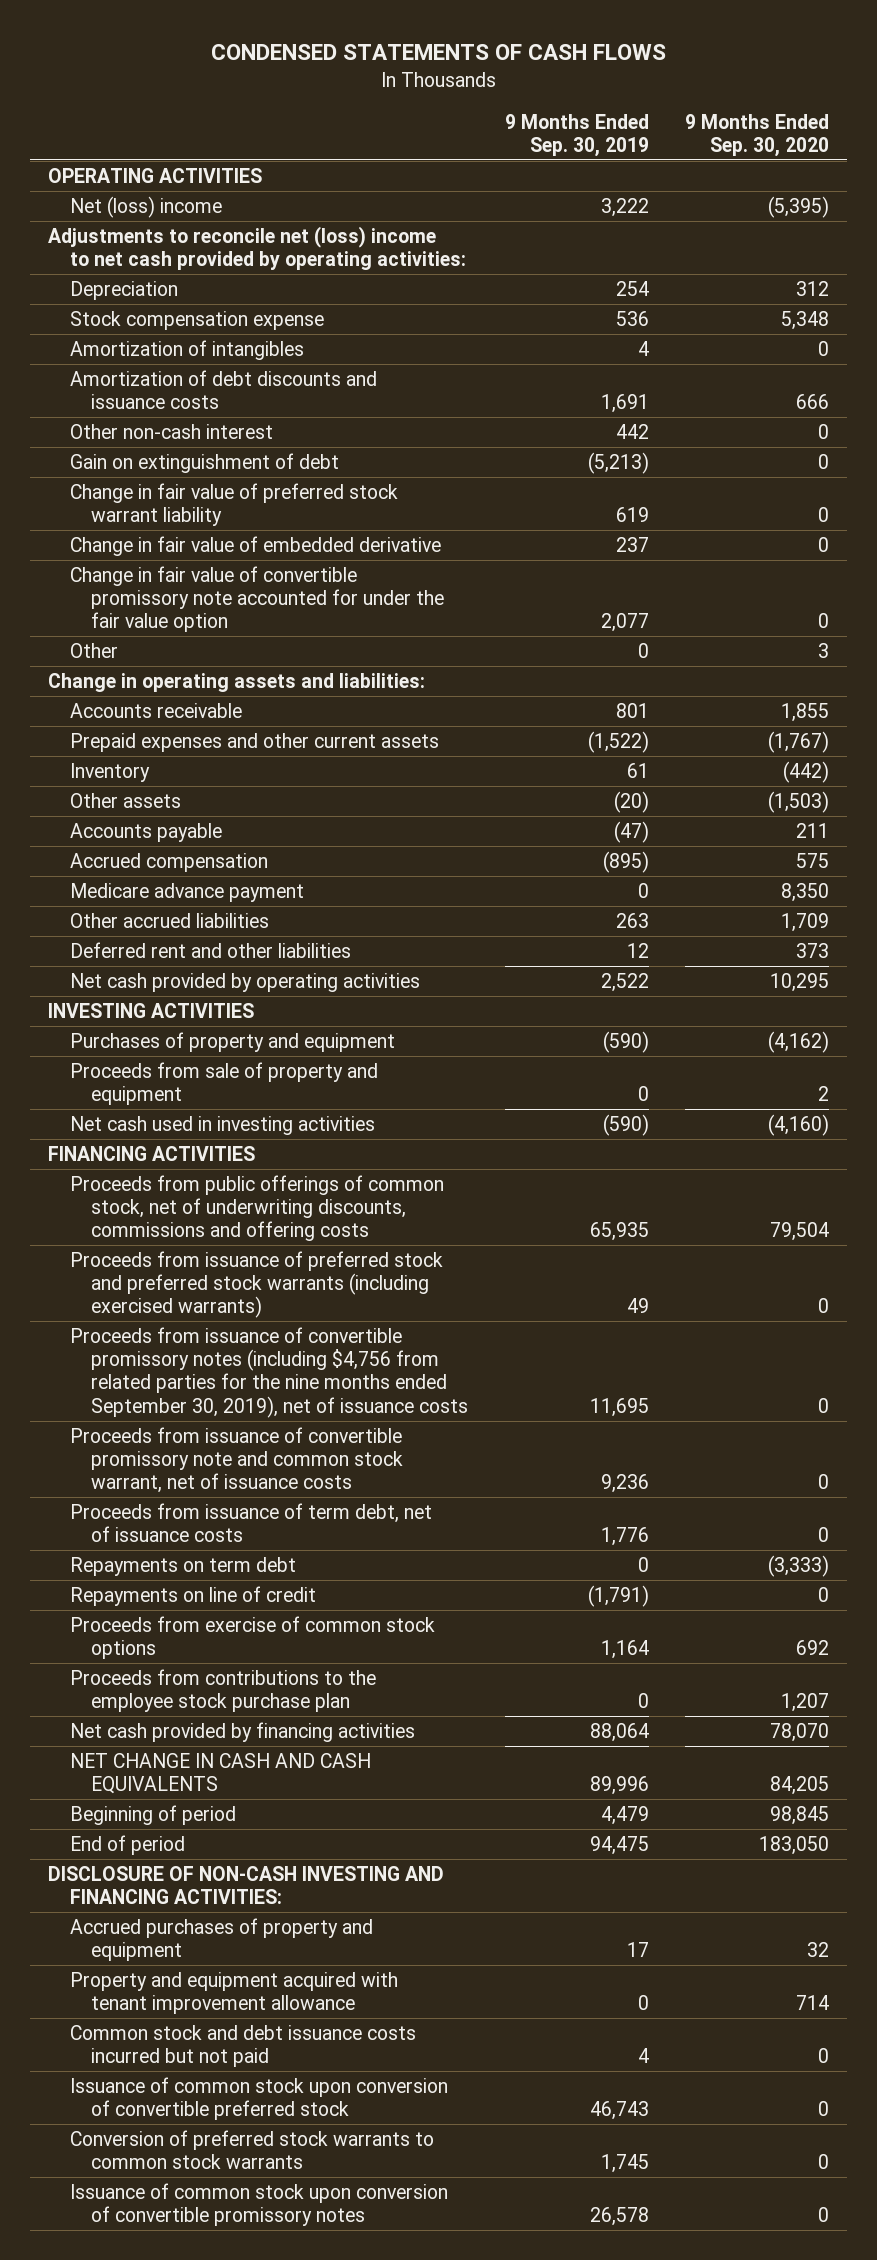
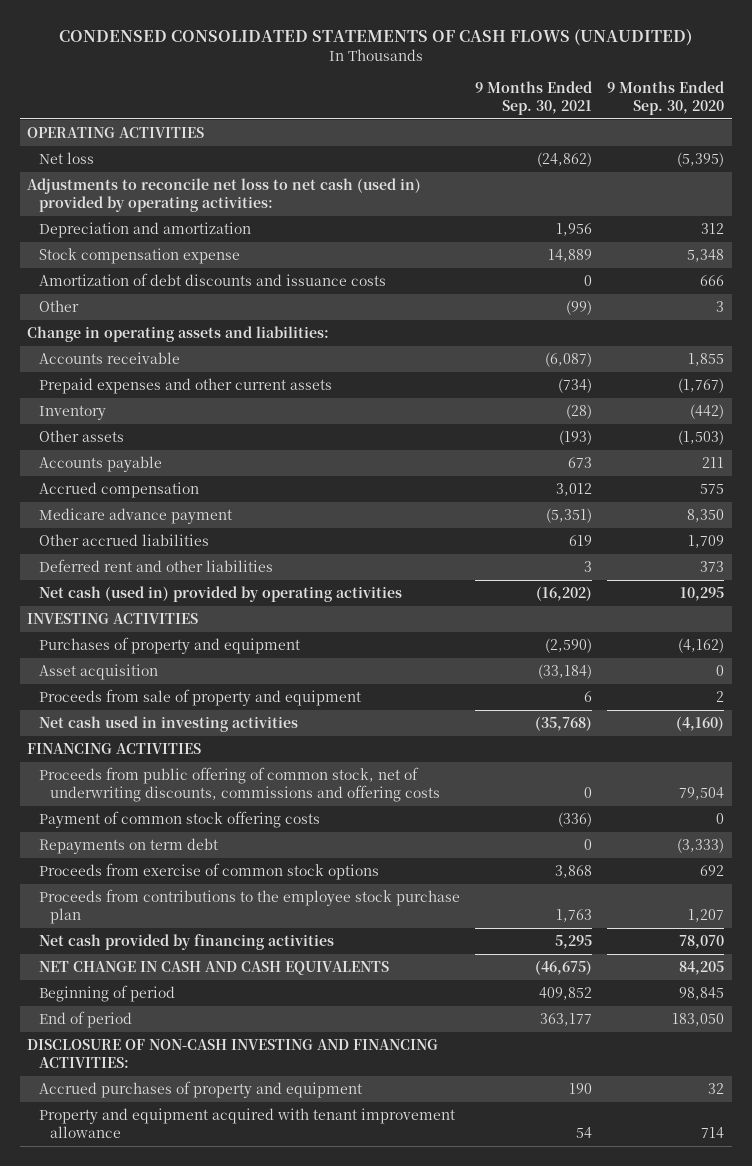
- CONDENSED STATEMENTS OF CASH FLOWS
+ CONDENSED CONSOLIDATED STATEMENTS OF CASH FLOWS (UNAUDITED)
- | 9 Months Ended Sep. 30, 2019 | 9 Months Ended Sep. 30, 2020
+ | 9 Months Ended Sep. 30, 2021 | 9 Months Ended Sep. 30, 2020
- Net (loss) income | 3,222 | (5,395)
- Adjustments to reconcile net (loss) income to net cash provided by operating activities:
- Depreciation | 254 | 312
+ Net loss | (24,862) | (5,395)
+ Adjustments to reconcile net loss to net cash (used in) provided by operating activities:
+ Depreciation and amortization | 1,956 | 312
- Amortization of intangibles | 4 | 0
- Other non-cash interest | 442 | 0
- Gain on extinguishment of debt | (5,213) | 0
- Change in fair value of preferred stock warrant liability | 619 | 0
- Change in fair value of embedded derivative | 237 | 0
- Change in fair value of convertible promissory note accounted for under the fair value option | 2,077 | 0
- Net cash provided by operating activities | 2,522 | 10,295
+ Net cash (used in) provided by operating activities | (16,202) | 10,295
+ Asset acquisition | (33,184) | 0
- Proceeds from public offerings of common stock, net of underwriting discounts, commissions and offering costs | 65,935 | 79,504
- Proceeds from issuance of preferred stock and preferred stock warrants (including exercised warrants) | 49 | 0
- Proceeds from issuance of convertible promissory notes (including $4,756 from related parties for the nine months ended September 30, 2019), net of issuance costs | 11,695 | 0
- Proceeds from issuance of convertible promissory note and common stock warrant, net of issuance costs | 9,236 | 0
- Proceeds from issuance of term debt, net of issuance costs | 1,776 | 0
+ Proceeds from public offering of common stock, net of underwriting discounts, commissions and offering costs | 0 | 79,504
+ Payment of common stock offering costs | (336) | 0
- Repayments on line of credit | (1,791) | 0
- Common stock and debt issuance costs incurred but not paid | 4 | 0
- Issuance of common stock upon conversion of convertible preferred stock | 46,743 | 0
- Conversion of preferred stock warrants to common stock warrants | 1,745 | 0
- Issuance of common stock upon conversion of convertible promissory notes | 26,578 | 0

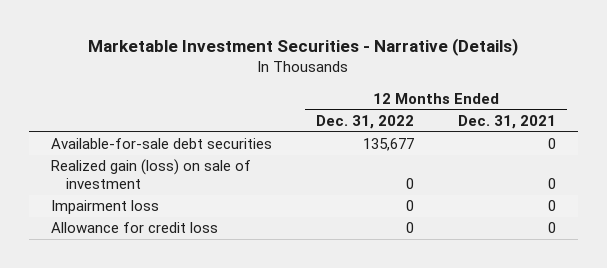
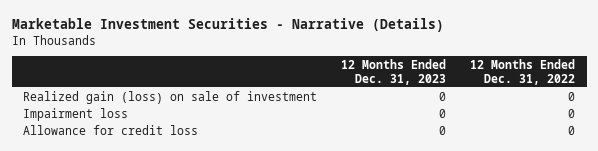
- | 12 Months Ended Dec. 31, 2022 | 12 Months Ended Dec. 31, 2021
+ | 12 Months Ended Dec. 31, 2023 | 12 Months Ended Dec. 31, 2022
- Available-for-sale debt securities | 135,677 | 0

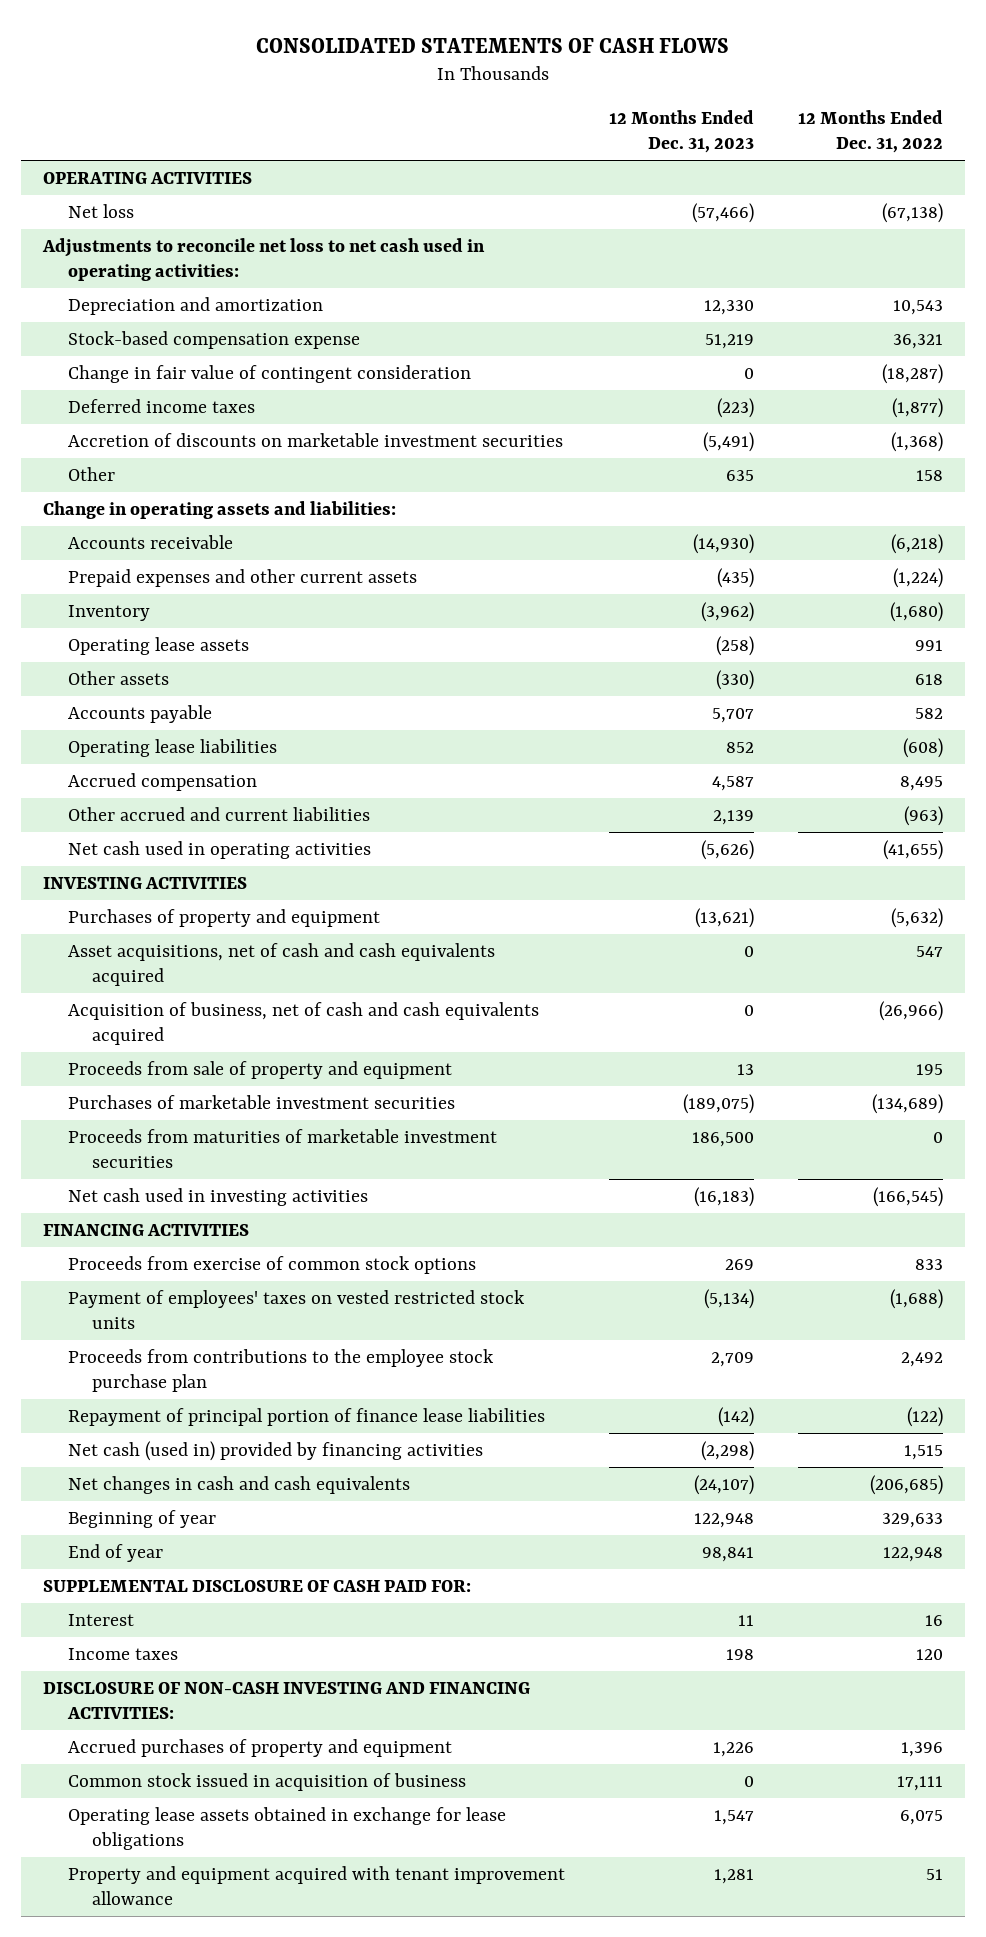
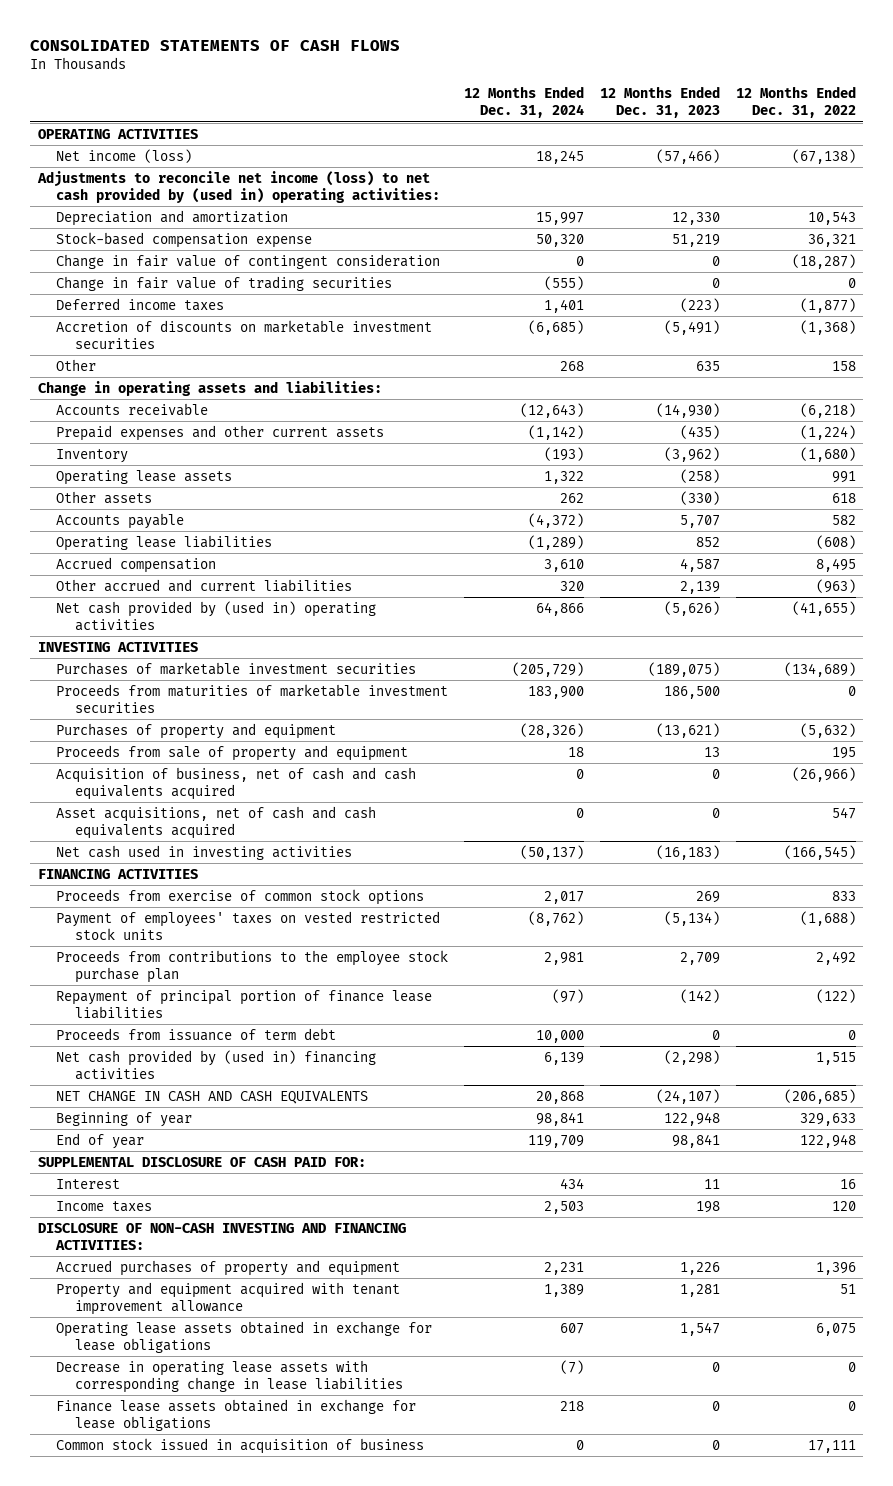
- | 12 Months Ended Dec. 31, 2023 | 12 Months Ended Dec. 31, 2022
+ | 12 Months Ended Dec. 31, 2024 | 12 Months Ended Dec. 31, 2023 | 12 Months Ended Dec. 31, 2022
- Net loss | (57,466) | (67,138)
- Adjustments to reconcile net loss to net cash used in operating activities:
+ Net income (loss) | 18,245 | (57,466) | (67,138)
+ Adjustments to reconcile net income (loss) to net cash provided by (used in) operating activities:
+ Change in fair value of trading securities | (555) | 0 | 0
- Net cash used in operating activities | (5,626) | (41,655)
+ Net cash provided by (used in) operating activities | 64,866 | (5,626) | (41,655)
moved down: Purchases of property and equipment | (28,326) | (13,621) | (5,632)
moved down: Proceeds from sale of property and equipment | 18 | 13 | 195
moved down: Acquisition of business, net of cash and cash equivalents acquired | 0 | 0 | (26,966)
moved down: Asset acquisitions, net of cash and cash equivalents acquired | 0 | 0 | 547
- Net cash (used in) provided by financing activities | (2,298) | 1,515
- Net changes in cash and cash equivalents | (24,107) | (206,685)
+ Proceeds from issuance of term debt | 10,000 | 0 | 0
+ Net cash provided by (used in) financing activities | 6,139 | (2,298) | 1,515
+ NET CHANGE IN CASH AND CASH EQUIVALENTS | 20,868 | (24,107) | (206,685)
moved down: Operating lease assets obtained in exchange for lease obligations | 607 | 1,547 | 6,075
+ Decrease in operating lease assets with corresponding change in lease liabilities | (7) | 0 | 0
+ Finance lease assets obtained in exchange for lease obligations | 218 | 0 | 0
moved down: Common stock issued in acquisition of business | 0 | 0 | 17,111

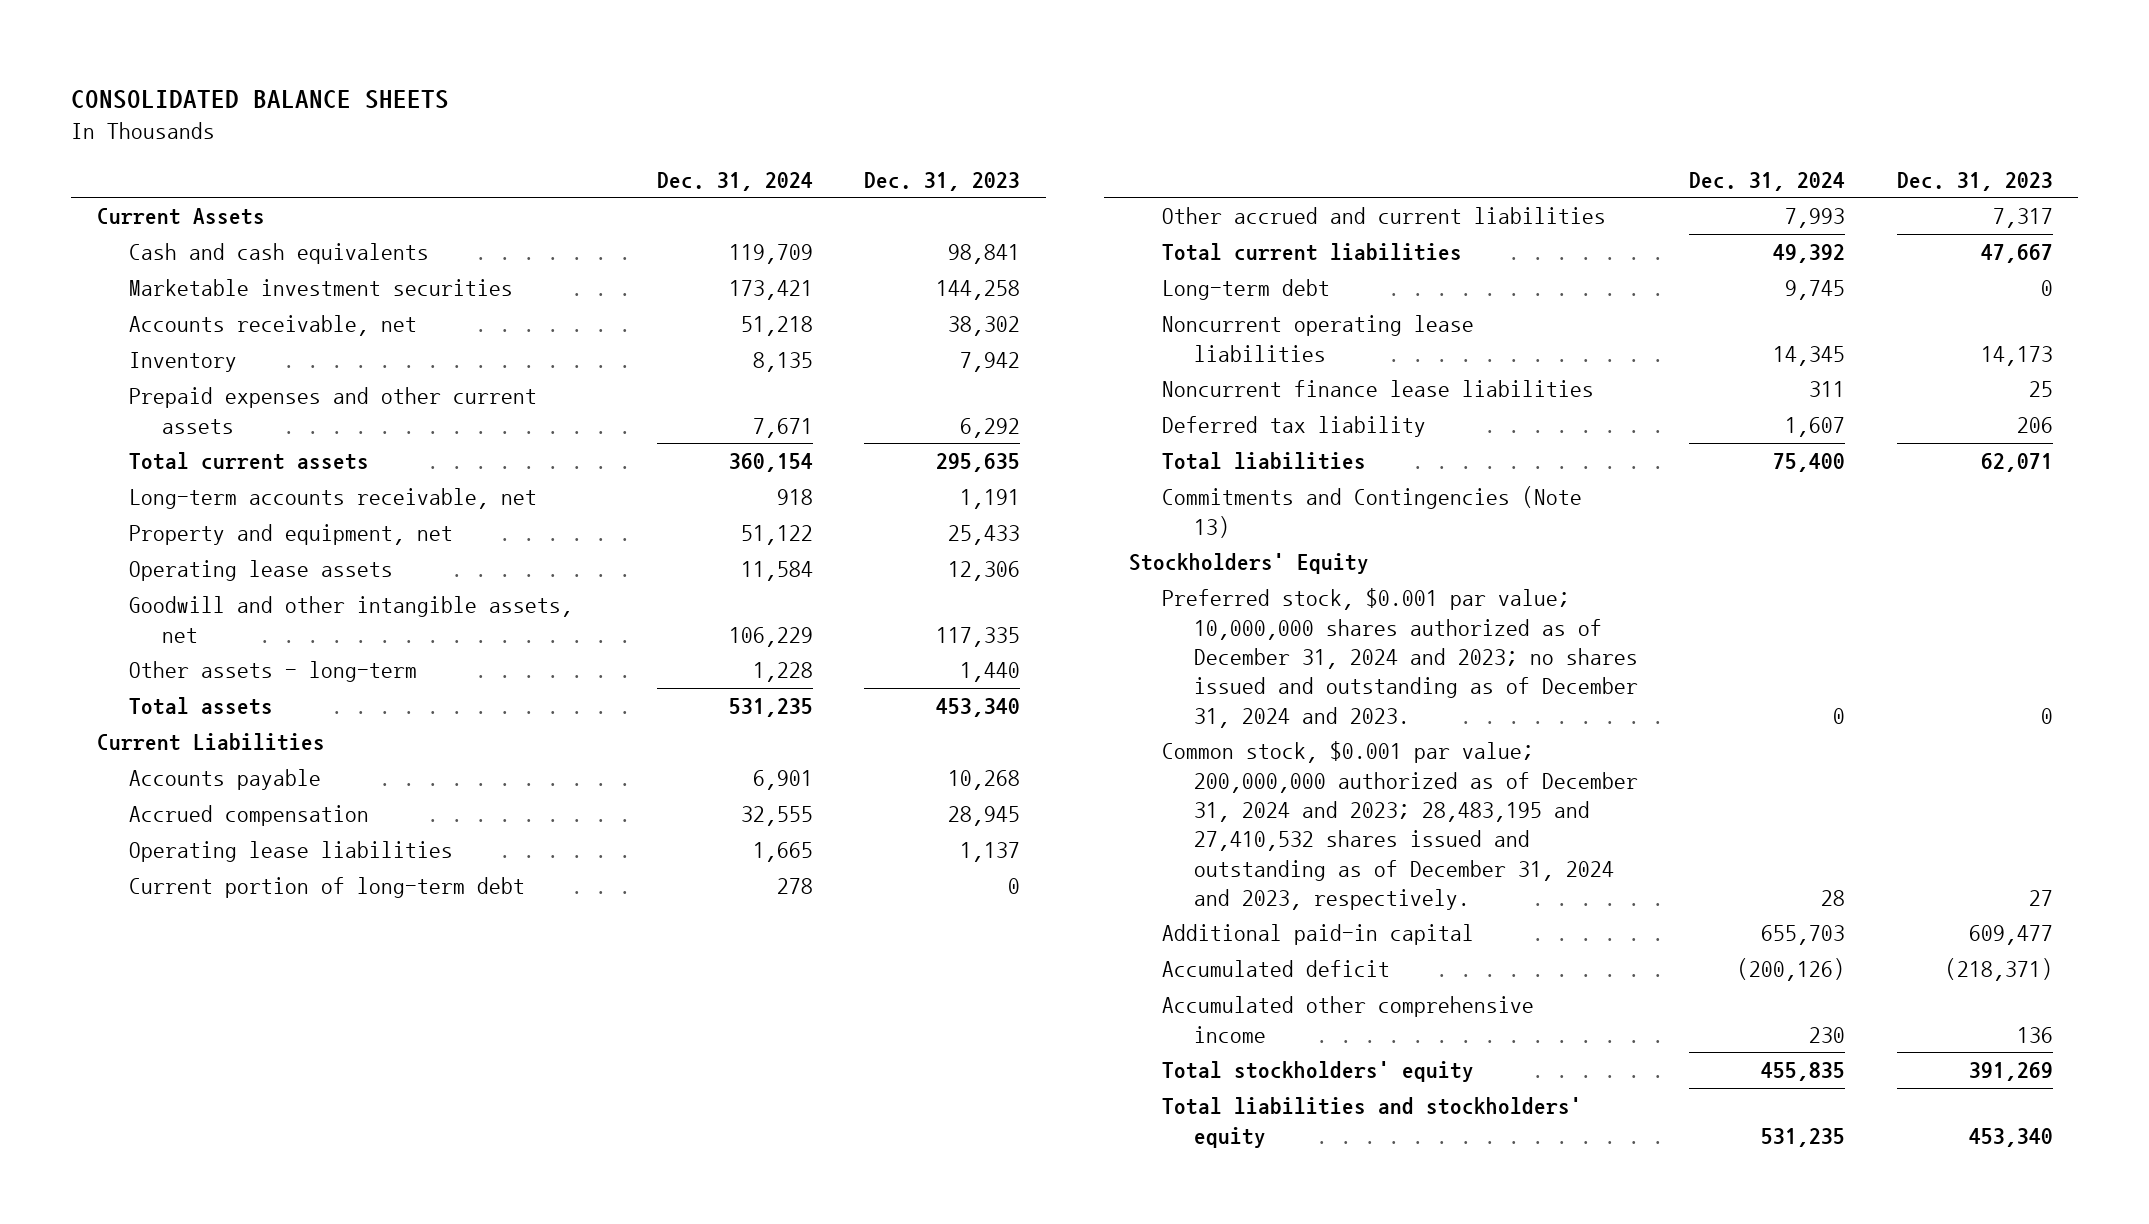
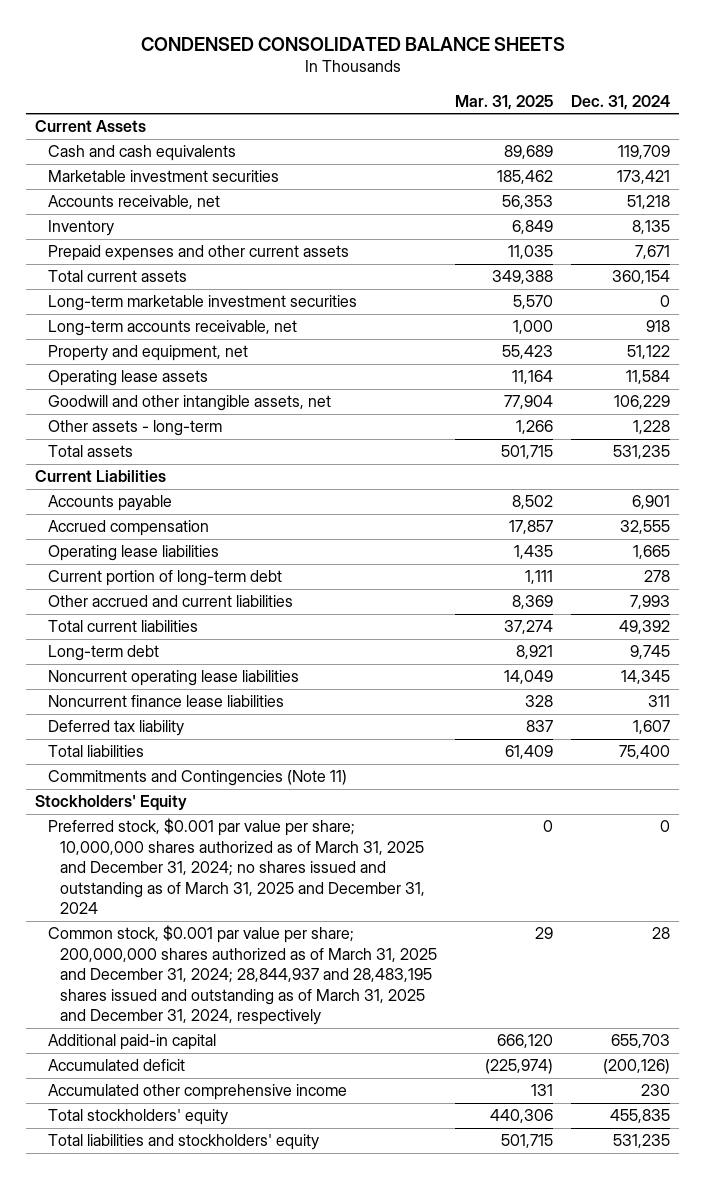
- CONSOLIDATED BALANCE SHEETS
+ CONDENSED CONSOLIDATED BALANCE SHEETS
- | Dec. 31, 2024 | Dec. 31, 2023
+ | Mar. 31, 2025 | Dec. 31, 2024
+ Long-term marketable investment securities | 5,570 | 0
- Commitments and Contingencies (Note 13)
+ Commitments and Contingencies (Note 11)
- Preferred stock, $0.001 par value; 10,000,000 shares authorized as of December 31, 2024 and 2023; no shares issued and outstanding as of December 31, 2024 and 2023. | 0 | 0
- Common stock, $0.001 par value; 200,000,000 authorized as of December 31, 2024 and 2023; 28,483,195 and 27,410,532 shares issued and outstanding as of December 31, 2024 and 2023, respectively. | 28 | 27
+ Preferred stock, $0.001 par value per share; 10,000,000 shares authorized as of March 31, 2025 and December 31, 2024; no shares issued and outstanding as of March 31, 2025 and December 31, 2024 | 0 | 0
+ Common stock, $0.001 par value per share; 200,000,000 shares authorized as of March 31, 2025 and December 31, 2024; 28,844,937 and 28,483,195 shares issued and outstanding as of March 31, 2025 and December 31, 2024, respectively | 29 | 28

